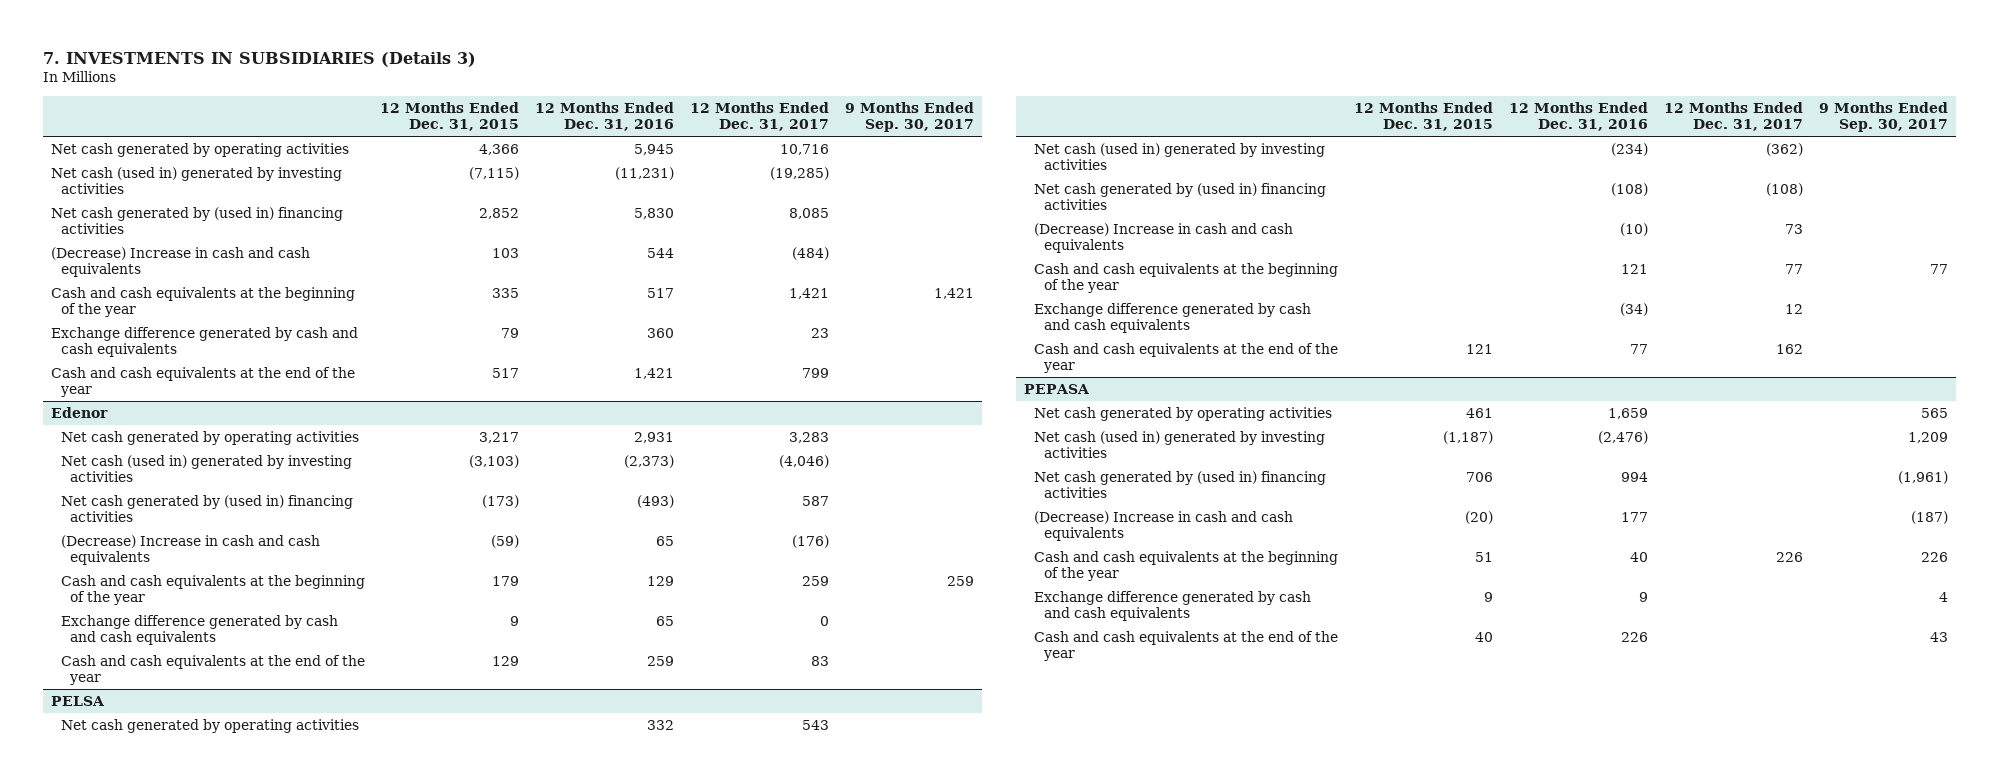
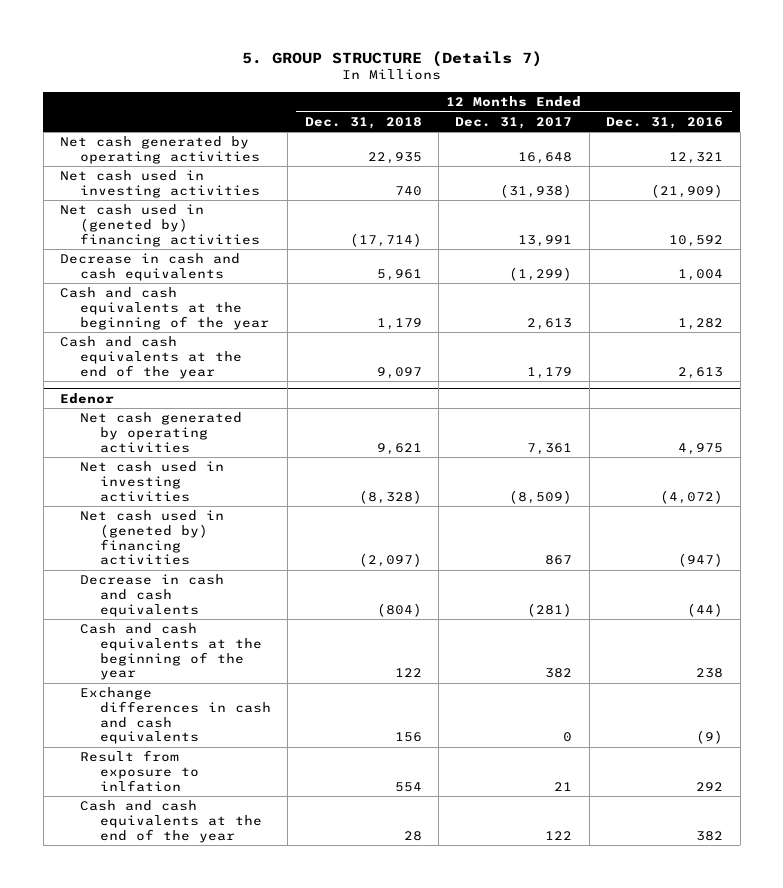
- 7. INVESTMENTS IN SUBSIDIARIES (Details 3)
+ 5. GROUP STRUCTURE (Details 7)
- | 12 Months Ended Dec. 31, 2015 | 12 Months Ended Dec. 31, 2016 | 12 Months Ended Dec. 31, 2017 | 9 Months Ended Sep. 30, 2017
+ | 12 Months Ended Dec. 31, 2018 | 12 Months Ended Dec. 31, 2017 | 12 Months Ended Dec. 31, 2016
- Net cash generated by operating activities | 4,366 | 5,945 | 10,716 |
- Net cash (used in) generated by investing activities | (7,115) | (11,231) | (19,285) |
- Net cash generated by (used in) financing activities | 2,852 | 5,830 | 8,085 |
- (Decrease) Increase in cash and cash equivalents | 103 | 544 | (484) |
- Cash and cash equivalents at the beginning of the year | 335 | 517 | 1,421 | 1,421
- Exchange difference generated by cash and cash equivalents | 79 | 360 | 23 |
- Cash and cash equivalents at the end of the year | 517 | 1,421 | 799 |
+ Net cash generated by operating activities | 22,935 | 16,648 | 12,321
+ Net cash used in investing activities | 740 | (31,938) | (21,909)
+ Net cash used in (geneted by) financing activities | (17,714) | 13,991 | 10,592
+ Decrease in cash and cash equivalents | 5,961 | (1,299) | 1,004
+ Cash and cash equivalents at the beginning of the year | 1,179 | 2,613 | 1,282
+ Cash and cash equivalents at the end of the year | 9,097 | 1,179 | 2,613
@ Edenor
- Net cash generated by operating activities | 3,217 | 2,931 | 3,283 |
- Net cash (used in) generated by investing activities | (3,103) | (2,373) | (4,046) |
- Net cash generated by (used in) financing activities | (173) | (493) | 587 |
- (Decrease) Increase in cash and cash equivalents | (59) | 65 | (176) |
- Cash and cash equivalents at the beginning of the year | 179 | 129 | 259 | 259
- Exchange difference generated by cash and cash equivalents | 9 | 65 | 0 |
- Cash and cash equivalents at the end of the year | 129 | 259 | 83 |
- PELSA
- Net cash generated by operating activities | | 332 | 543 |
- Net cash (used in) generated by investing activities | | (234) | (362) |
- Net cash generated by (used in) financing activities | | (108) | (108) |
- (Decrease) Increase in cash and cash equivalents | | (10) | 73 |
- Cash and cash equivalents at the beginning of the year | | 121 | 77 | 77
- Exchange difference generated by cash and cash equivalents | | (34) | 12 |
- Cash and cash equivalents at the end of the year | 121 | 77 | 162 |
- PEPASA
- Net cash generated by operating activities | 461 | 1,659 | | 565
- Net cash (used in) generated by investing activities | (1,187) | (2,476) | | 1,209
- Net cash generated by (used in) financing activities | 706 | 994 | | (1,961)
- (Decrease) Increase in cash and cash equivalents | (20) | 177 | | (187)
- Cash and cash equivalents at the beginning of the year | 51 | 40 | 226 | 226
- Exchange difference generated by cash and cash equivalents | 9 | 9 | | 4
- Cash and cash equivalents at the end of the year | 40 | 226 | | 43
@ Edenor
+ Net cash generated by operating activities | 9,621 | 7,361 | 4,975
+ Net cash used in investing activities | (8,328) | (8,509) | (4,072)
+ Net cash used in (geneted by) financing activities | (2,097) | 867 | (947)
+ Decrease in cash and cash equivalents | (804) | (281) | (44)
+ Cash and cash equivalents at the beginning of the year | 122 | 382 | 238
+ Exchange differences in cash and cash equivalents | 156 | 0 | (9)
+ Result from exposure to inlfation | 554 | 21 | 292
+ Cash and cash equivalents at the end of the year | 28 | 122 | 382

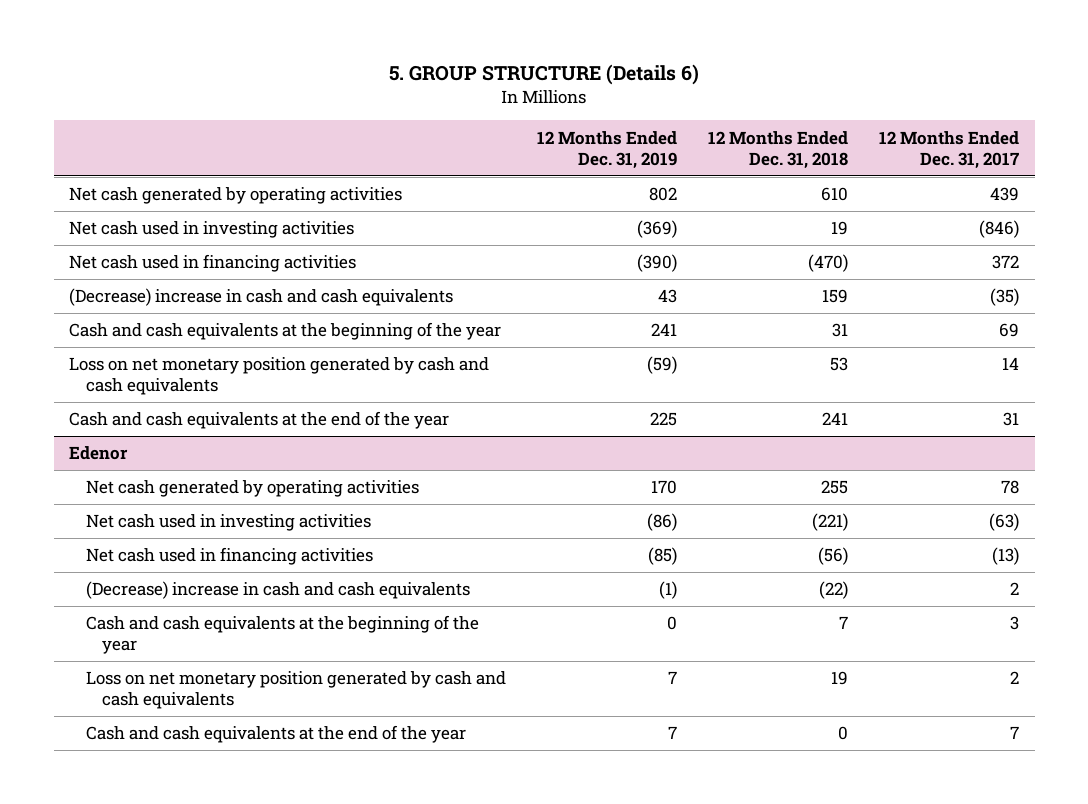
- 5. GROUP STRUCTURE (Details 7)
+ 5. GROUP STRUCTURE (Details 6)
- | 12 Months Ended Dec. 31, 2018 | 12 Months Ended Dec. 31, 2017 | 12 Months Ended Dec. 31, 2016
+ | 12 Months Ended Dec. 31, 2019 | 12 Months Ended Dec. 31, 2018 | 12 Months Ended Dec. 31, 2017
- Net cash generated by operating activities | 22,935 | 16,648 | 12,321
- Net cash used in investing activities | 740 | (31,938) | (21,909)
- Net cash used in (geneted by) financing activities | (17,714) | 13,991 | 10,592
- Decrease in cash and cash equivalents | 5,961 | (1,299) | 1,004
- Cash and cash equivalents at the beginning of the year | 1,179 | 2,613 | 1,282
- Cash and cash equivalents at the end of the year | 9,097 | 1,179 | 2,613
+ Net cash generated by operating activities | 802 | 610 | 439
+ Net cash used in investing activities | (369) | 19 | (846)
+ Net cash used in financing activities | (390) | (470) | 372
+ (Decrease) increase in cash and cash equivalents | 43 | 159 | (35)
+ Cash and cash equivalents at the beginning of the year | 241 | 31 | 69
+ Loss on net monetary position generated by cash and cash equivalents | (59) | 53 | 14
+ Cash and cash equivalents at the end of the year | 225 | 241 | 31
@ Edenor
- Net cash generated by operating activities | 9,621 | 7,361 | 4,975
- Net cash used in investing activities | (8,328) | (8,509) | (4,072)
- Net cash used in (geneted by) financing activities | (2,097) | 867 | (947)
- Decrease in cash and cash equivalents | (804) | (281) | (44)
- Cash and cash equivalents at the beginning of the year | 122 | 382 | 238
- Exchange differences in cash and cash equivalents | 156 | 0 | (9)
- Result from exposure to inlfation | 554 | 21 | 292
- Cash and cash equivalents at the end of the year | 28 | 122 | 382
+ Net cash generated by operating activities | 170 | 255 | 78
+ Net cash used in investing activities | (86) | (221) | (63)
+ Net cash used in financing activities | (85) | (56) | (13)
+ (Decrease) increase in cash and cash equivalents | (1) | (22) | 2
+ Cash and cash equivalents at the beginning of the year | 0 | 7 | 3
+ Loss on net monetary position generated by cash and cash equivalents | 7 | 19 | 2
+ Cash and cash equivalents at the end of the year | 7 | 0 | 7

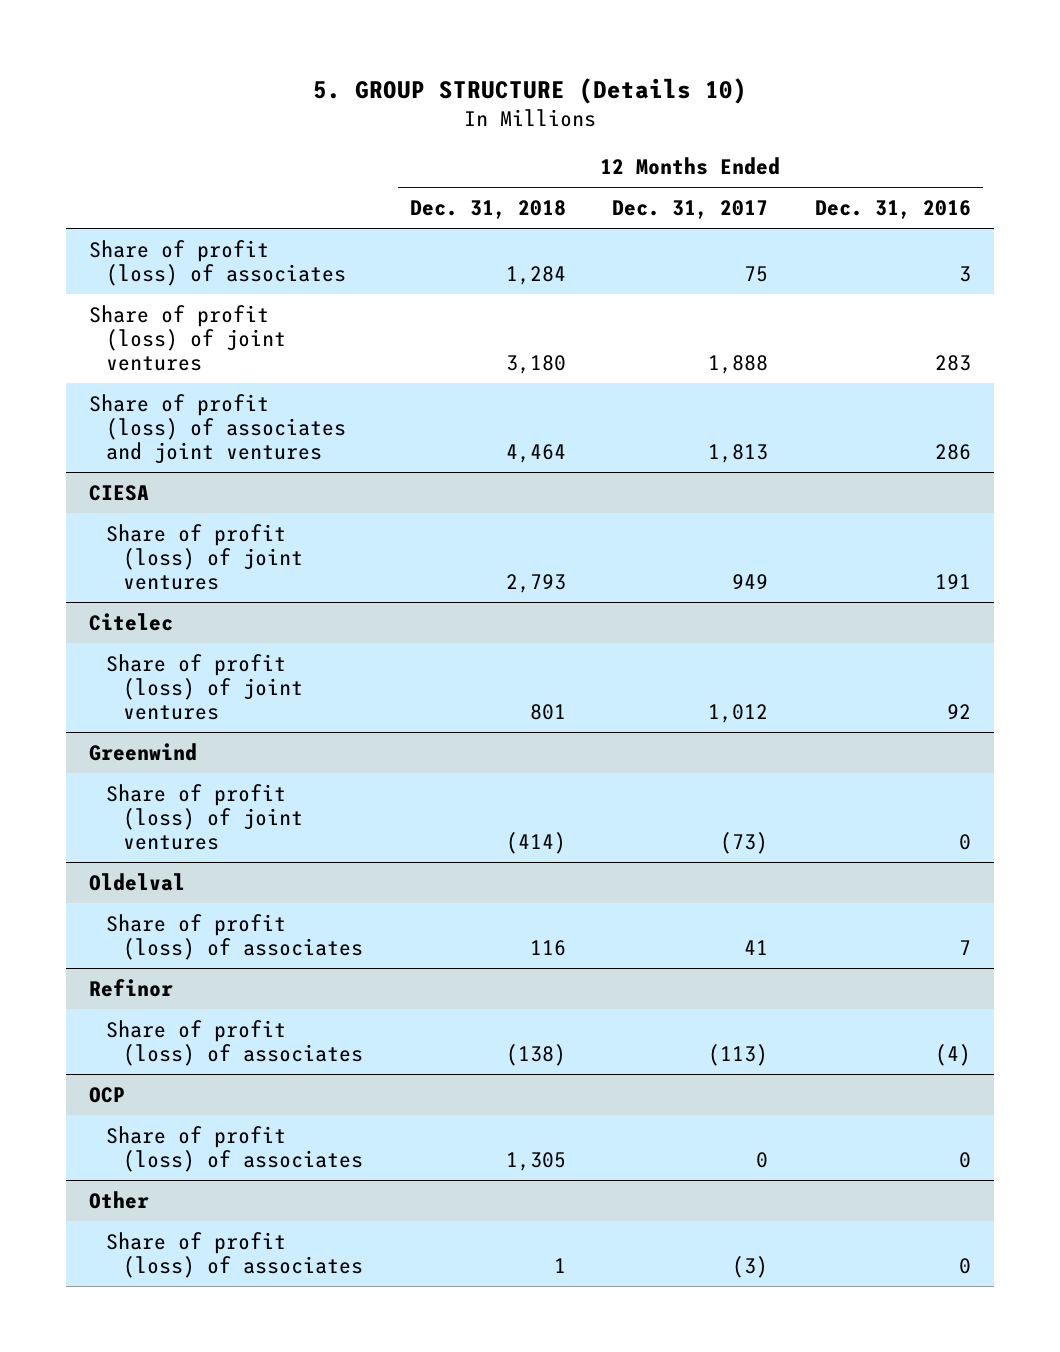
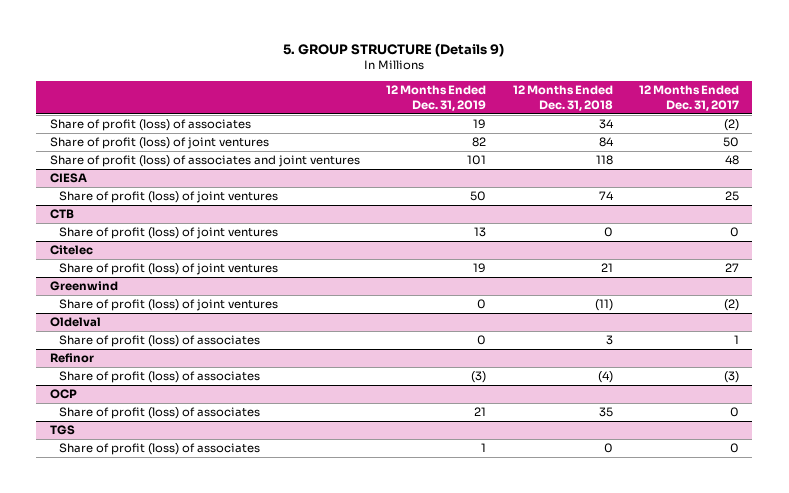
- 5. GROUP STRUCTURE (Details 10)
+ 5. GROUP STRUCTURE (Details 9)
- | 12 Months Ended Dec. 31, 2018 | 12 Months Ended Dec. 31, 2017 | 12 Months Ended Dec. 31, 2016
+ | 12 Months Ended Dec. 31, 2019 | 12 Months Ended Dec. 31, 2018 | 12 Months Ended Dec. 31, 2017
- Share of profit (loss) of associates | 1,284 | 75 | 3
- Share of profit (loss) of joint ventures | 3,180 | 1,888 | 283
- Share of profit (loss) of associates and joint ventures | 4,464 | 1,813 | 286
+ Share of profit (loss) of associates | 19 | 34 | (2)
+ Share of profit (loss) of joint ventures | 82 | 84 | 50
+ Share of profit (loss) of associates and joint ventures | 101 | 118 | 48
@ CIESA
- Share of profit (loss) of joint ventures | 2,793 | 949 | 191
+ Share of profit (loss) of joint ventures | 50 | 74 | 25
+ CTB
+ Share of profit (loss) of joint ventures | 13 | 0 | 0
@ Citelec
- Share of profit (loss) of joint ventures | 801 | 1,012 | 92
+ Share of profit (loss) of joint ventures | 19 | 21 | 27
@ Greenwind
- Share of profit (loss) of joint ventures | (414) | (73) | 0
+ Share of profit (loss) of joint ventures | 0 | (11) | (2)
@ Oldelval
- Share of profit (loss) of associates | 116 | 41 | 7
+ Share of profit (loss) of associates | 0 | 3 | 1
@ Refinor
- Share of profit (loss) of associates | (138) | (113) | (4)
+ Share of profit (loss) of associates | (3) | (4) | (3)
@ OCP
- Share of profit (loss) of associates | 1,305 | 0 | 0
- Other
- Share of profit (loss) of associates | 1 | (3) | 0
@ OCP
+ Share of profit (loss) of associates | 21 | 35 | 0
+ TGS
+ Share of profit (loss) of associates | 1 | 0 | 0

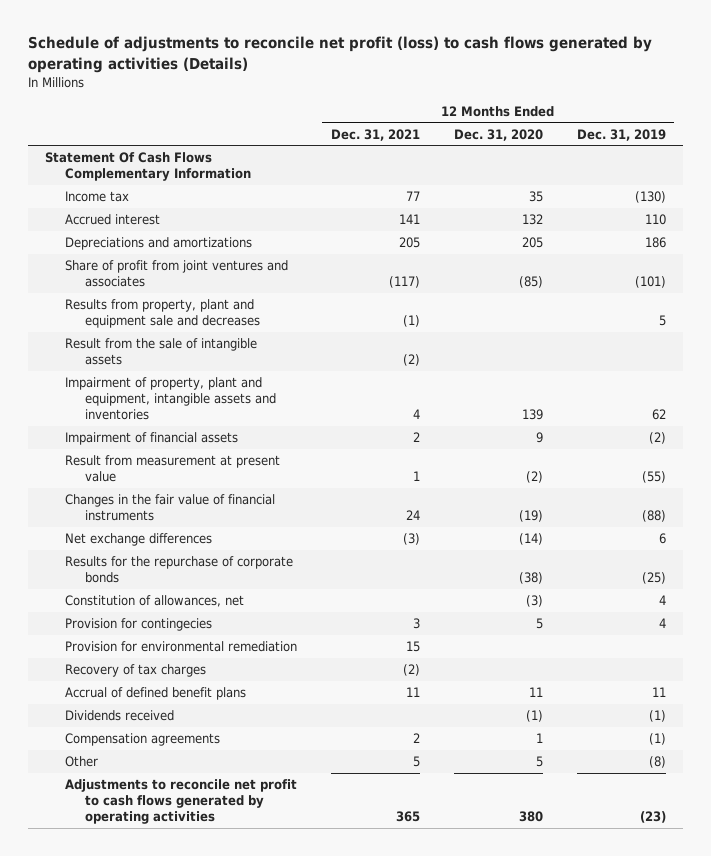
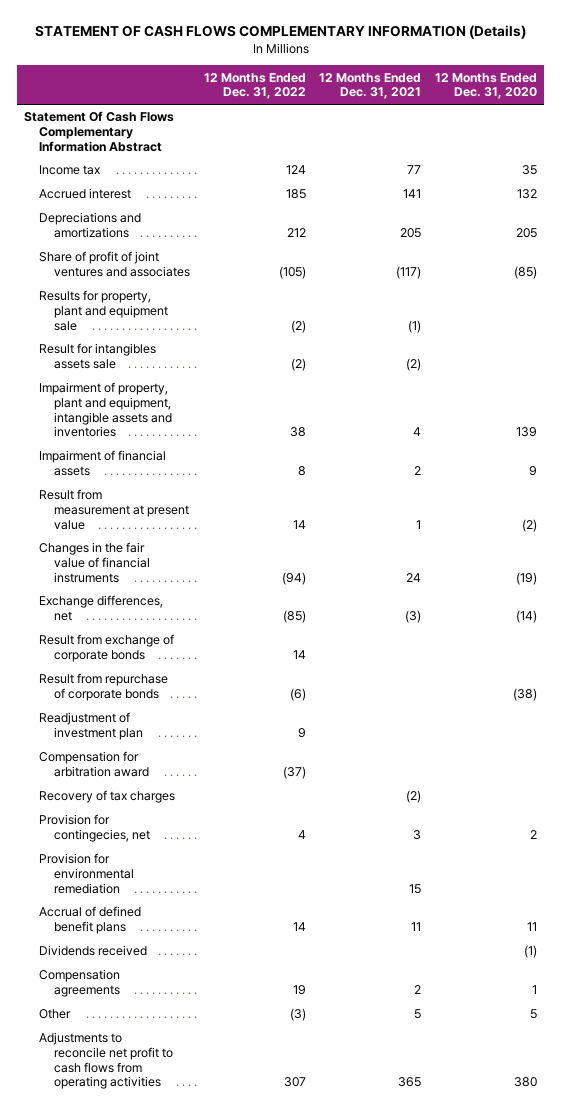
- Schedule of adjustments to reconcile net profit (loss) to cash flows generated by operating activities (Details)
+ STATEMENT OF CASH FLOWS COMPLEMENTARY INFORMATION (Details)
- | 12 Months Ended Dec. 31, 2021 | 12 Months Ended Dec. 31, 2020 | 12 Months Ended Dec. 31, 2019
+ | 12 Months Ended Dec. 31, 2022 | 12 Months Ended Dec. 31, 2021 | 12 Months Ended Dec. 31, 2020
- Statement Of Cash Flows Complementary Information
+ Statement Of Cash Flows Complementary Information Abstract
- Share of profit from joint ventures and associates | (117) | (85) | (101)
- Results from property, plant and equipment sale and decreases | (1) | | 5
- Result from the sale of intangible assets | (2) | |
+ Share of profit of joint ventures and associates | (105) | (117) | (85)
+ Results for property, plant and equipment sale | (2) | (1) |
+ Result for intangibles assets sale | (2) | (2) |
- Net exchange differences | (3) | (14) | 6
- Results for the repurchase of corporate bonds | | (38) | (25)
- Constitution of allowances, net | | (3) | 4
- Provision for contingecies | 3 | 5 | 4
+ Exchange differences, net | (85) | (3) | (14)
+ Result from exchange of corporate bonds | 14 | |
+ Result from repurchase of corporate bonds | (6) | | (38)
+ Readjustment of investment plan | 9 | |
+ Compensation for arbitration award | (37) | |
+ Provision for contingecies, net | 4 | 3 | 2
moved down: Provision for environmental remediation | | 15 |
- Adjustments to reconcile net profit to cash flows generated by operating activities | 365 | 380 | (23)
+ Adjustments to reconcile net profit to cash flows from operating activities | 307 | 365 | 380

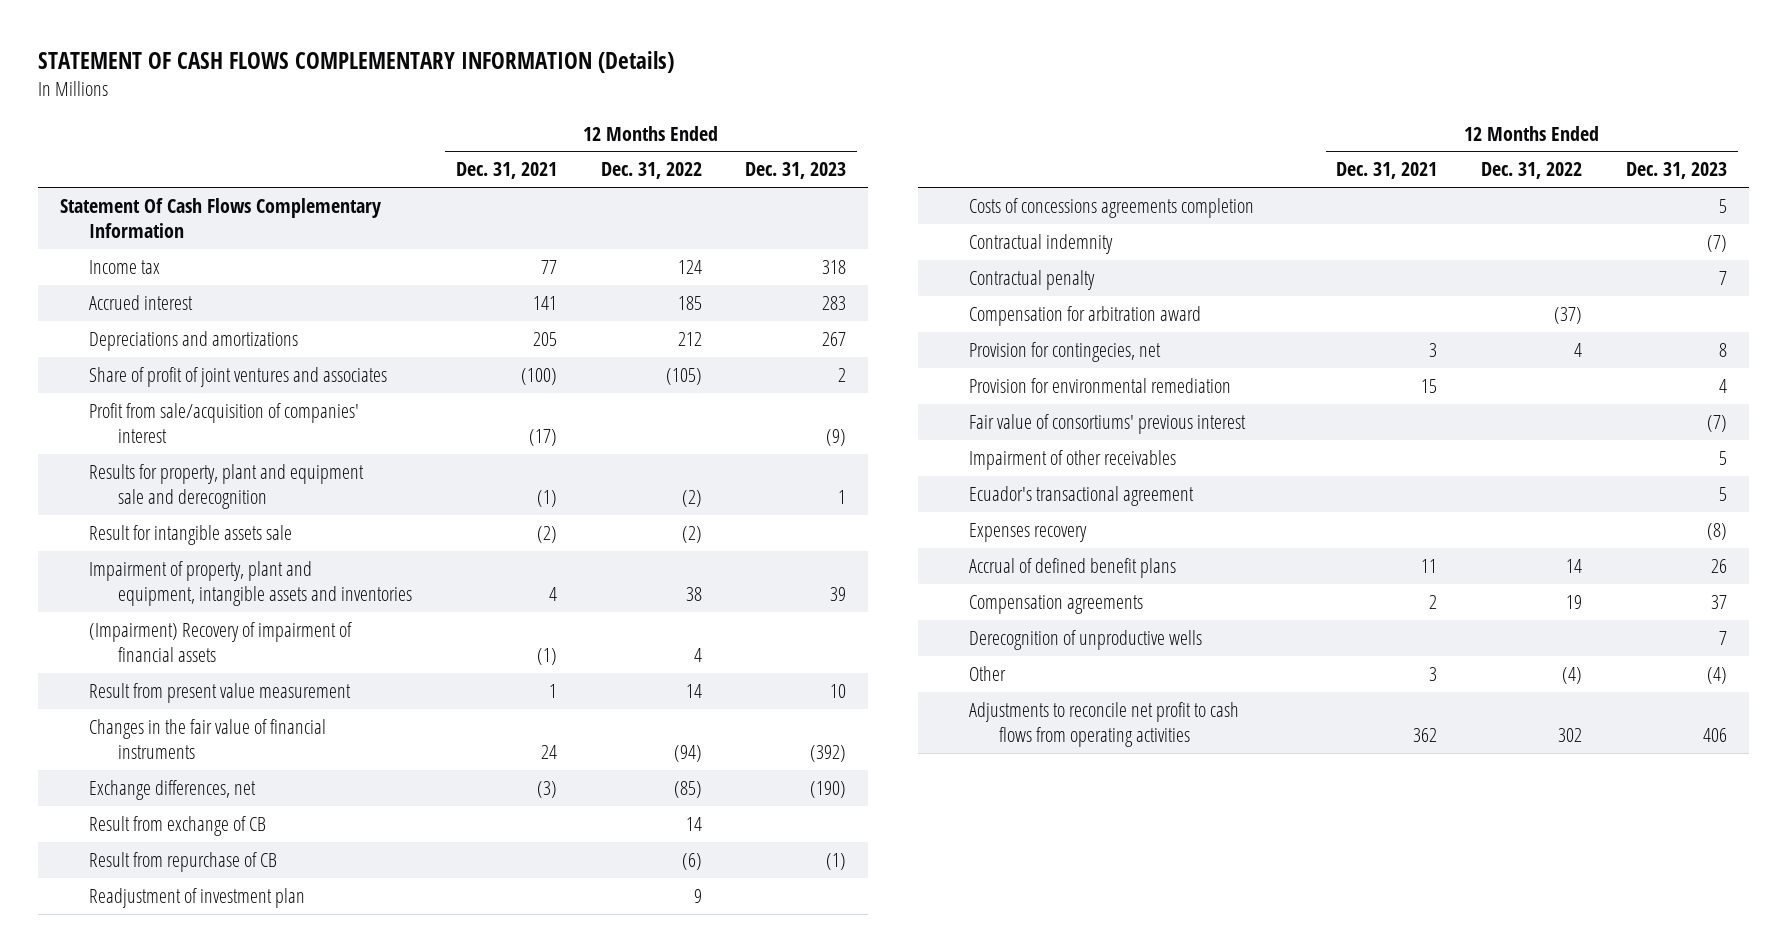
- | 12 Months Ended Dec. 31, 2022 | 12 Months Ended Dec. 31, 2021 | 12 Months Ended Dec. 31, 2020
+ | 12 Months Ended Dec. 31, 2021 | 12 Months Ended Dec. 31, 2022 | 12 Months Ended Dec. 31, 2023
- Statement Of Cash Flows Complementary Information Abstract
+ Statement Of Cash Flows Complementary Information
- Share of profit of joint ventures and associates | (105) | (117) | (85)
- Results for property, plant and equipment sale | (2) | (1) |
- Result for intangibles assets sale | (2) | (2) |
+ Share of profit of joint ventures and associates | (100) | (105) | 2
+ Profit from sale/acquisition of companies' interest | (17) | | (9)
+ Results for property, plant and equipment sale and derecognition | (1) | (2) | 1
+ Result for intangible assets sale | (2) | (2) |
- Impairment of financial assets | 8 | 2 | 9
- Result from measurement at present value | 14 | 1 | (2)
+ (Impairment) Recovery of impairment of financial assets | (1) | 4 |
+ Result from present value measurement | 1 | 14 | 10
- Result from exchange of corporate bonds | 14 | |
- Result from repurchase of corporate bonds | (6) | | (38)
+ Result from exchange of CB | | 14 |
+ Result from repurchase of CB | | (6) | (1)
+ Costs of concessions agreements completion | | | 5
+ Contractual indemnity | | | (7)
+ Contractual penalty | | | 7
- Recovery of tax charges | | (2) |
+ Fair value of consortiums' previous interest | | | (7)
+ Impairment of other receivables | | | 5
+ Ecuador's transactional agreement | | | 5
+ Expenses recovery | | | (8)
- Dividends received | | | (1)
- Other | (3) | 5 | 5
- Adjustments to reconcile net profit to cash flows from operating activities | 307 | 365 | 380
+ Derecognition of unproductive wells | | | 7
+ Other | 3 | (4) | (4)
+ Adjustments to reconcile net profit to cash flows from operating activities | 362 | 302 | 406

